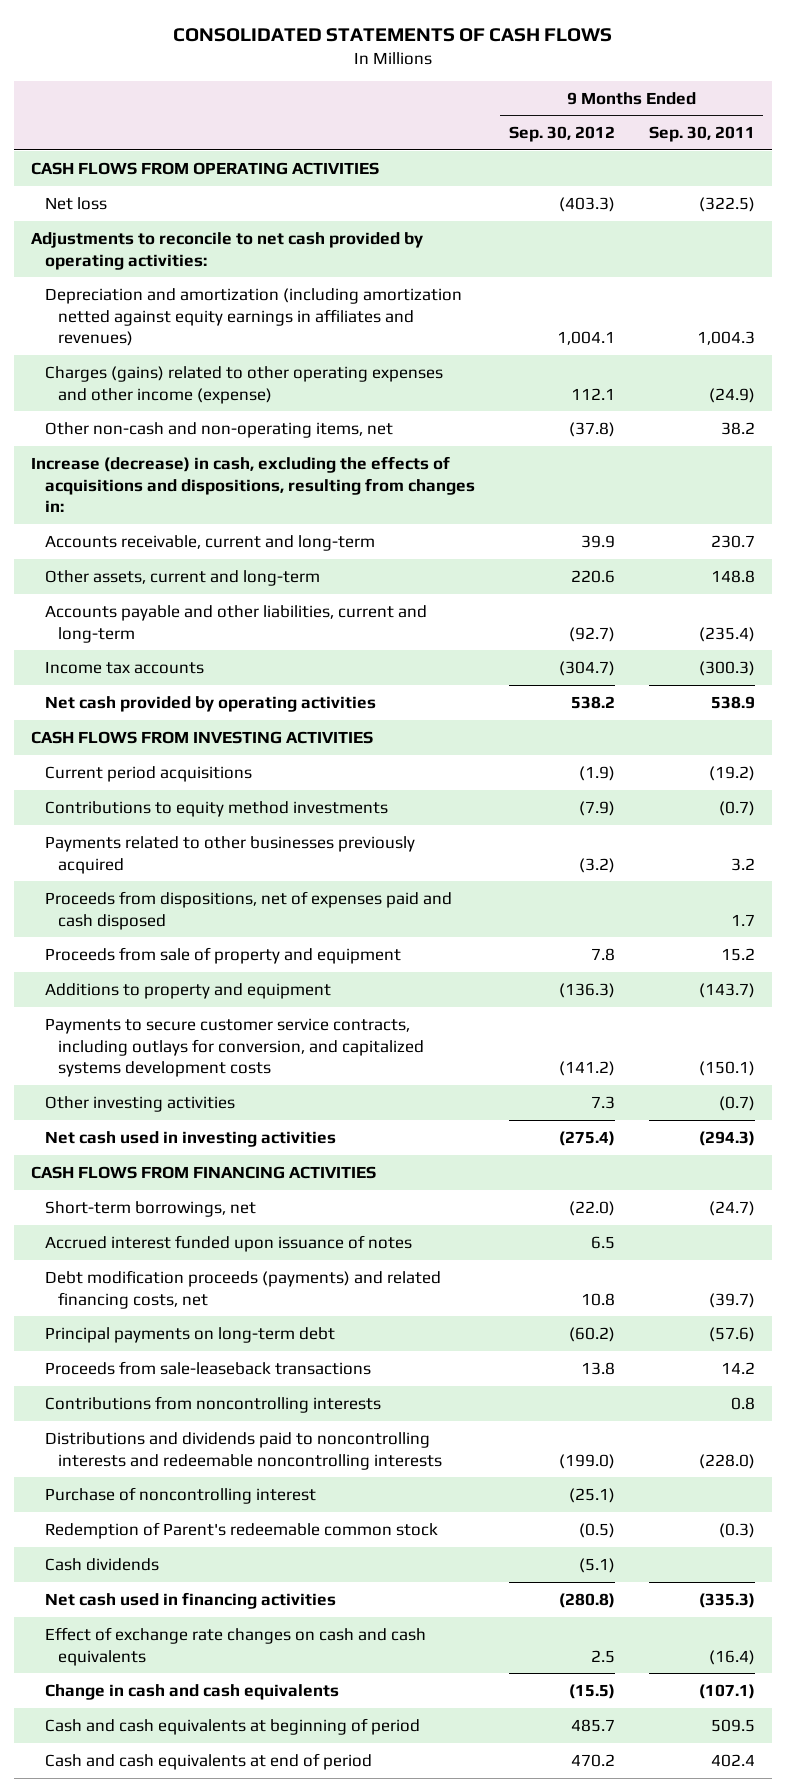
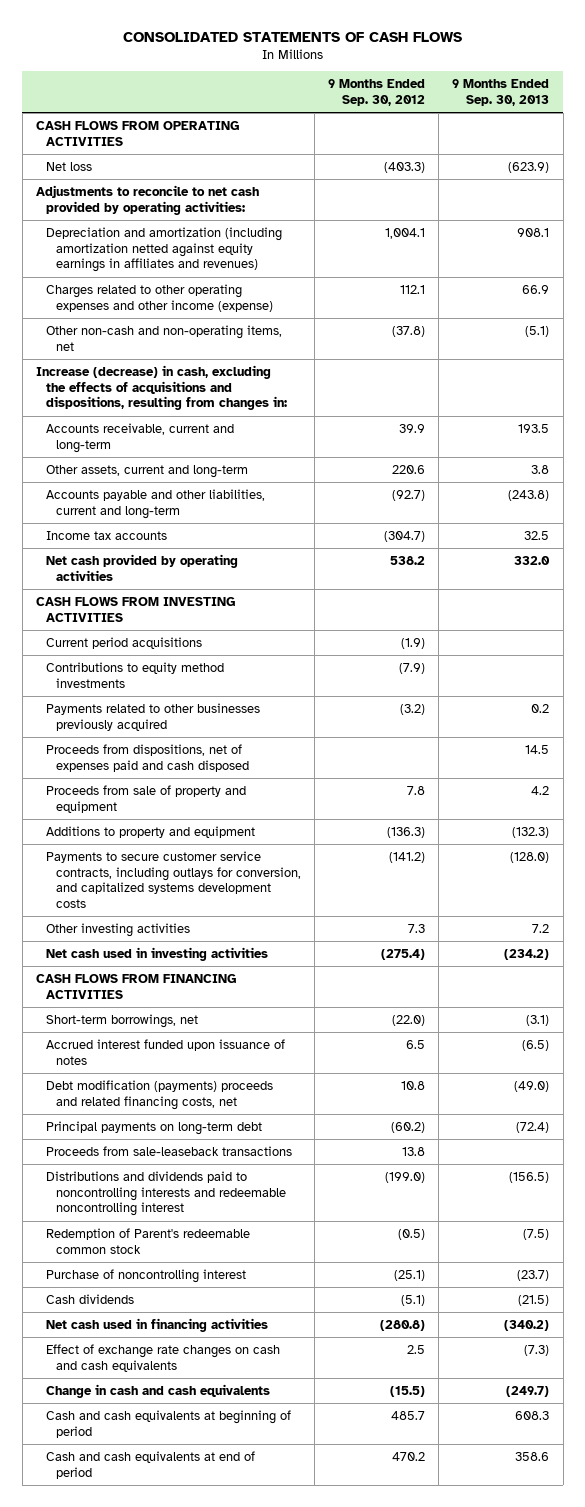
- | 9 Months Ended Sep. 30, 2012 | 9 Months Ended Sep. 30, 2011
+ | 9 Months Ended Sep. 30, 2012 | 9 Months Ended Sep. 30, 2013
- Charges (gains) related to other operating expenses and other income (expense) | 112.1 | (24.9)
+ Charges related to other operating expenses and other income (expense) | 112.1 | 66.9
- Debt modification proceeds (payments) and related financing costs, net | 10.8 | (39.7)
+ Debt modification (payments) proceeds and related financing costs, net | 10.8 | (49.0)
- Contributions from noncontrolling interests | | 0.8
- Distributions and dividends paid to noncontrolling interests and redeemable noncontrolling interests | (199.0) | (228.0)
+ Distributions and dividends paid to noncontrolling interests and redeemable noncontrolling interest | (199.0) | (156.5)
moved down: Purchase of noncontrolling interest | (25.1) | (23.7)

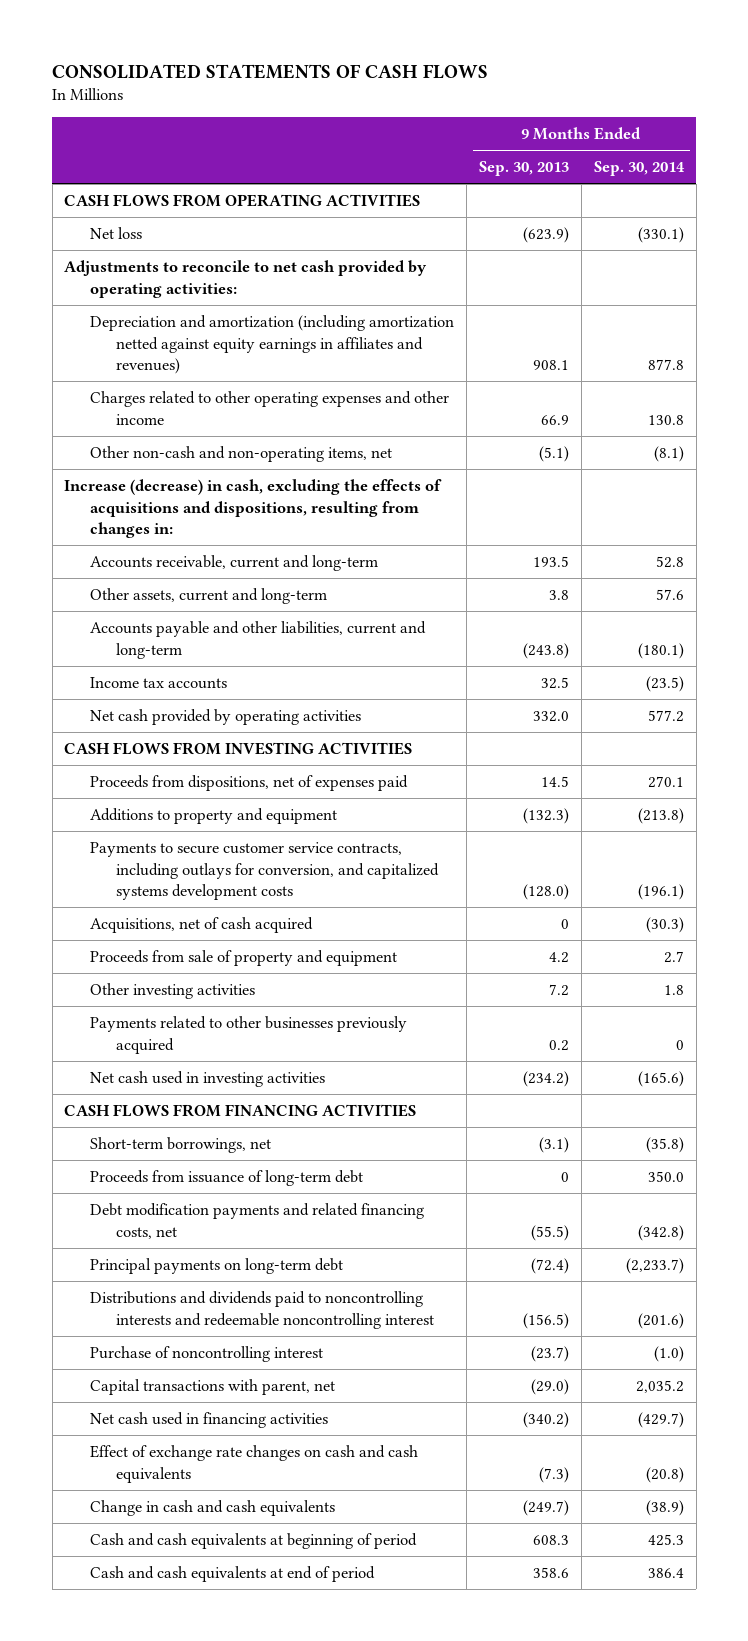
- | 9 Months Ended Sep. 30, 2012 | 9 Months Ended Sep. 30, 2013
+ | 9 Months Ended Sep. 30, 2013 | 9 Months Ended Sep. 30, 2014
- Charges related to other operating expenses and other income (expense) | 112.1 | 66.9
+ Charges related to other operating expenses and other income | 66.9 | 130.8
- Current period acquisitions | (1.9) |
- Contributions to equity method investments | (7.9) |
- Proceeds from dispositions, net of expenses paid and cash disposed | | 14.5
+ Proceeds from dispositions, net of expenses paid | 14.5 | 270.1
+ Acquisitions, net of cash acquired | 0 | (30.3)
moved down: Proceeds from sale of property and equipment | 4.2 | 2.7
moved down: Payments related to other businesses previously acquired | 0.2 | 0
- Accrued interest funded upon issuance of notes | 6.5 | (6.5)
- Debt modification (payments) proceeds and related financing costs, net | 10.8 | (49.0)
+ Proceeds from issuance of long-term debt | 0 | 350.0
+ Debt modification payments and related financing costs, net | (55.5) | (342.8)
- Proceeds from sale-leaseback transactions | 13.8 |
- Redemption of Parent's redeemable common stock | (0.5) | (7.5)
- Cash dividends | (5.1) | (21.5)
+ Capital transactions with parent, net | (29.0) | 2,035.2

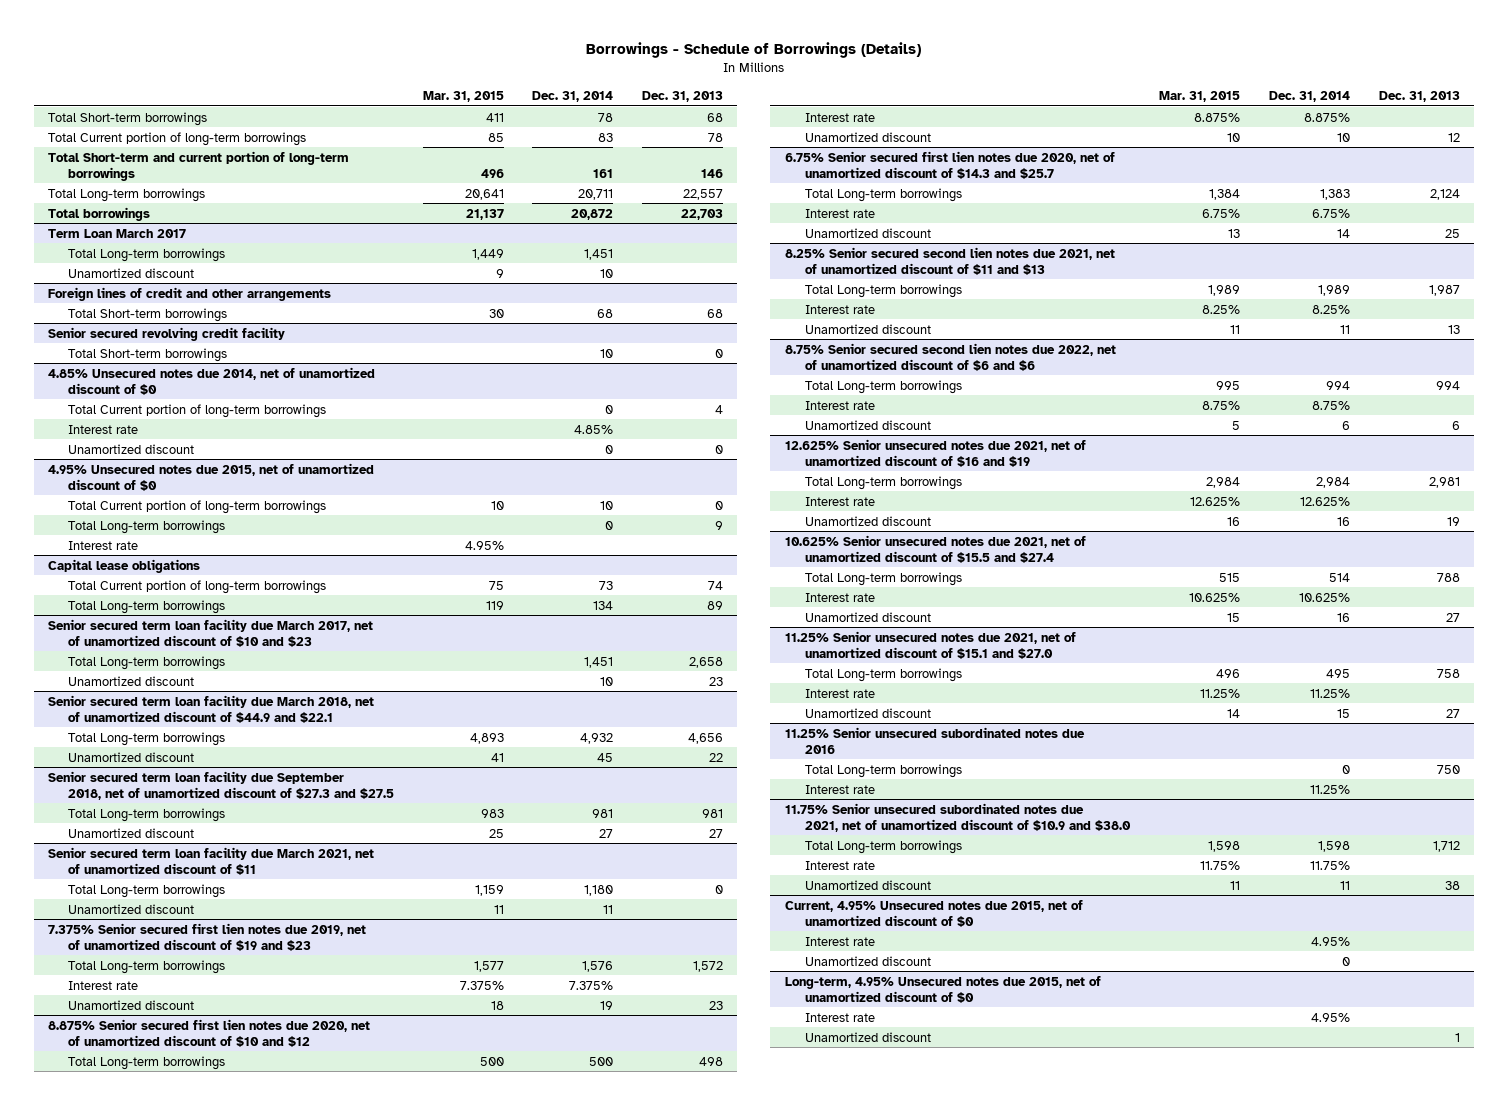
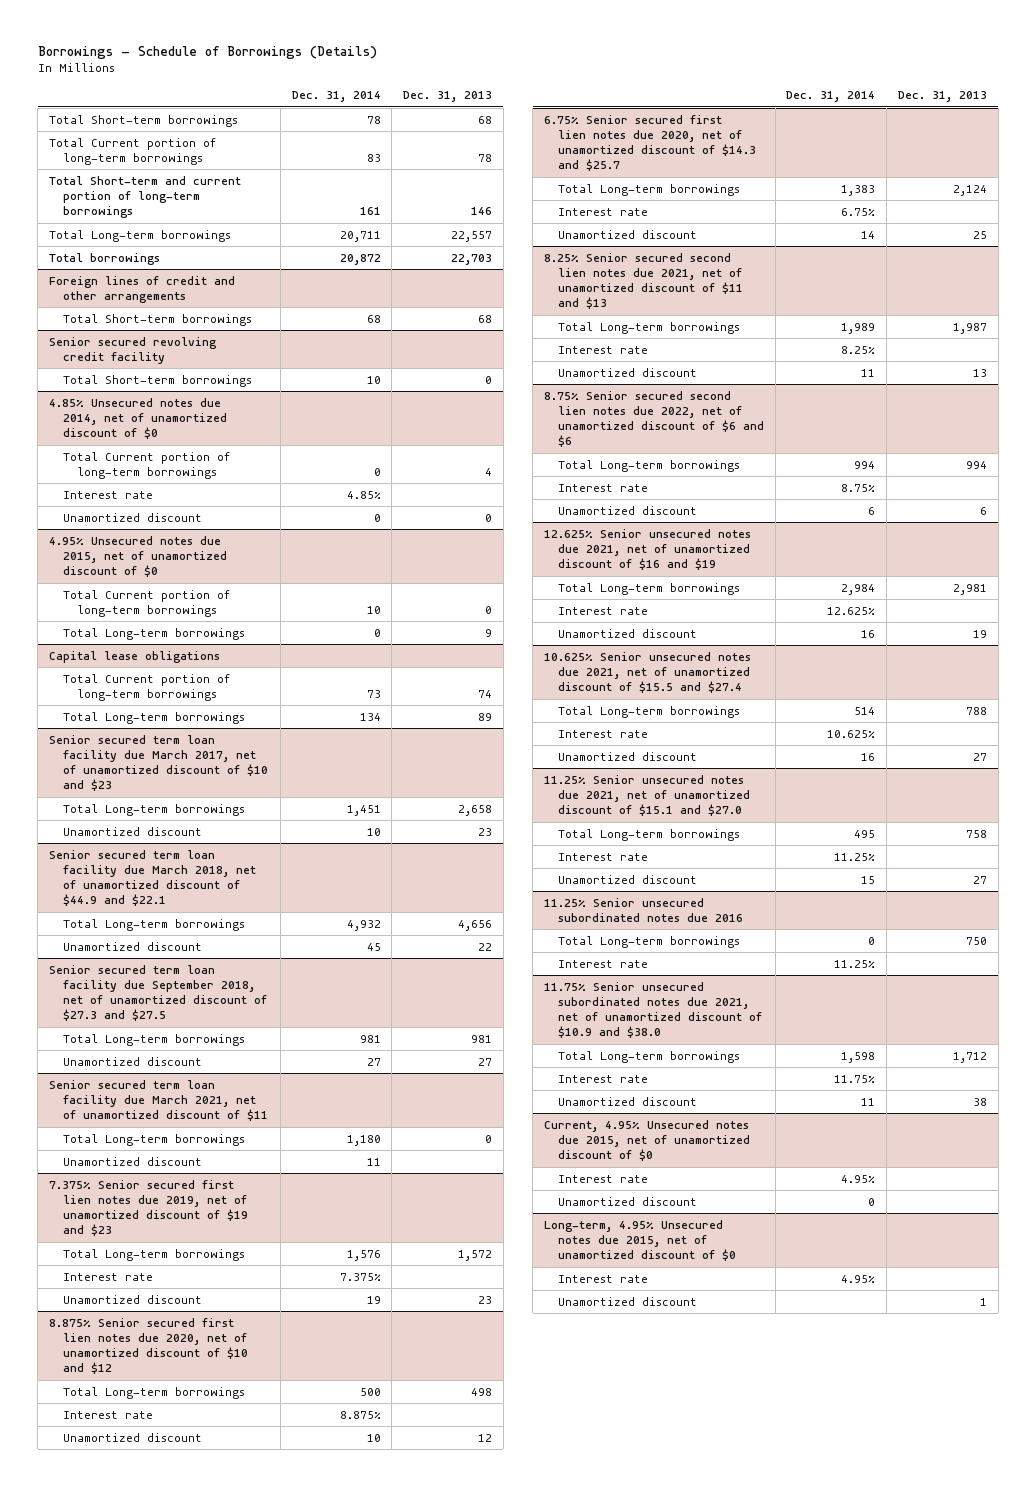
- | Mar. 31, 2015 | Dec. 31, 2014 | Dec. 31, 2013
+ | Dec. 31, 2014 | Dec. 31, 2013
- Term Loan March 2017
- Total Long-term borrowings | 1,449 | 1,451 |
- Unamortized discount | 9 | 10 |
@ 4.95% Unsecured notes due 2015, net of unamortized discount of $0
- Interest rate | 4.95% | |

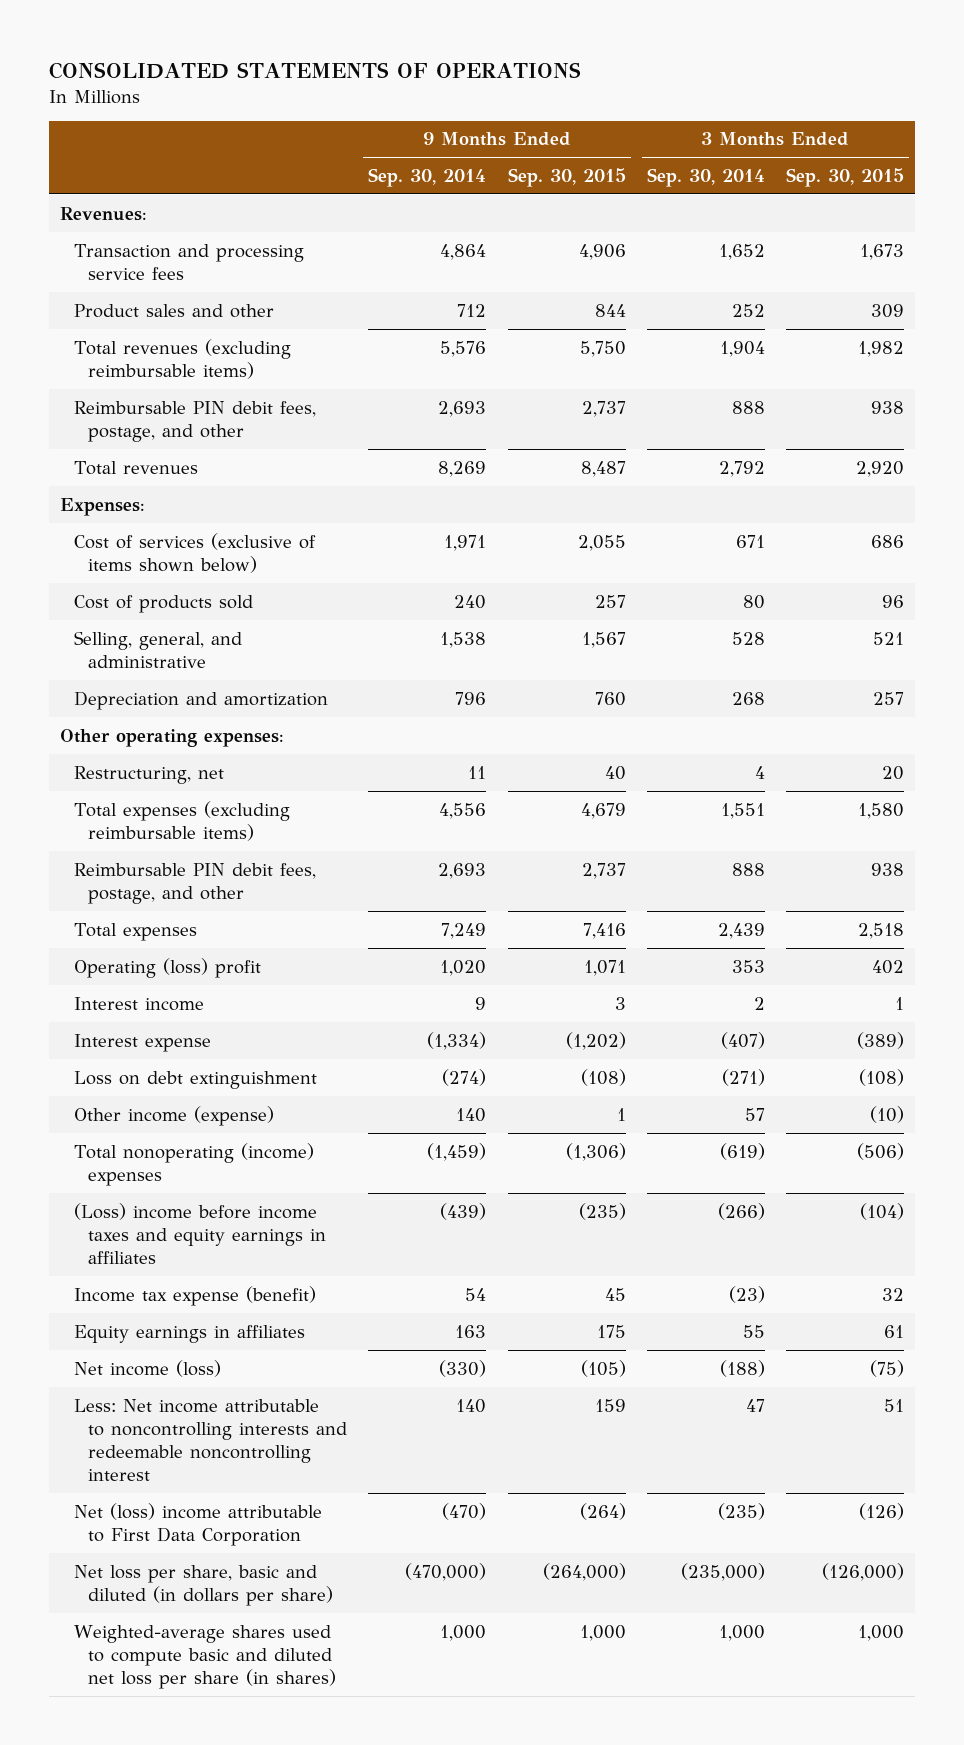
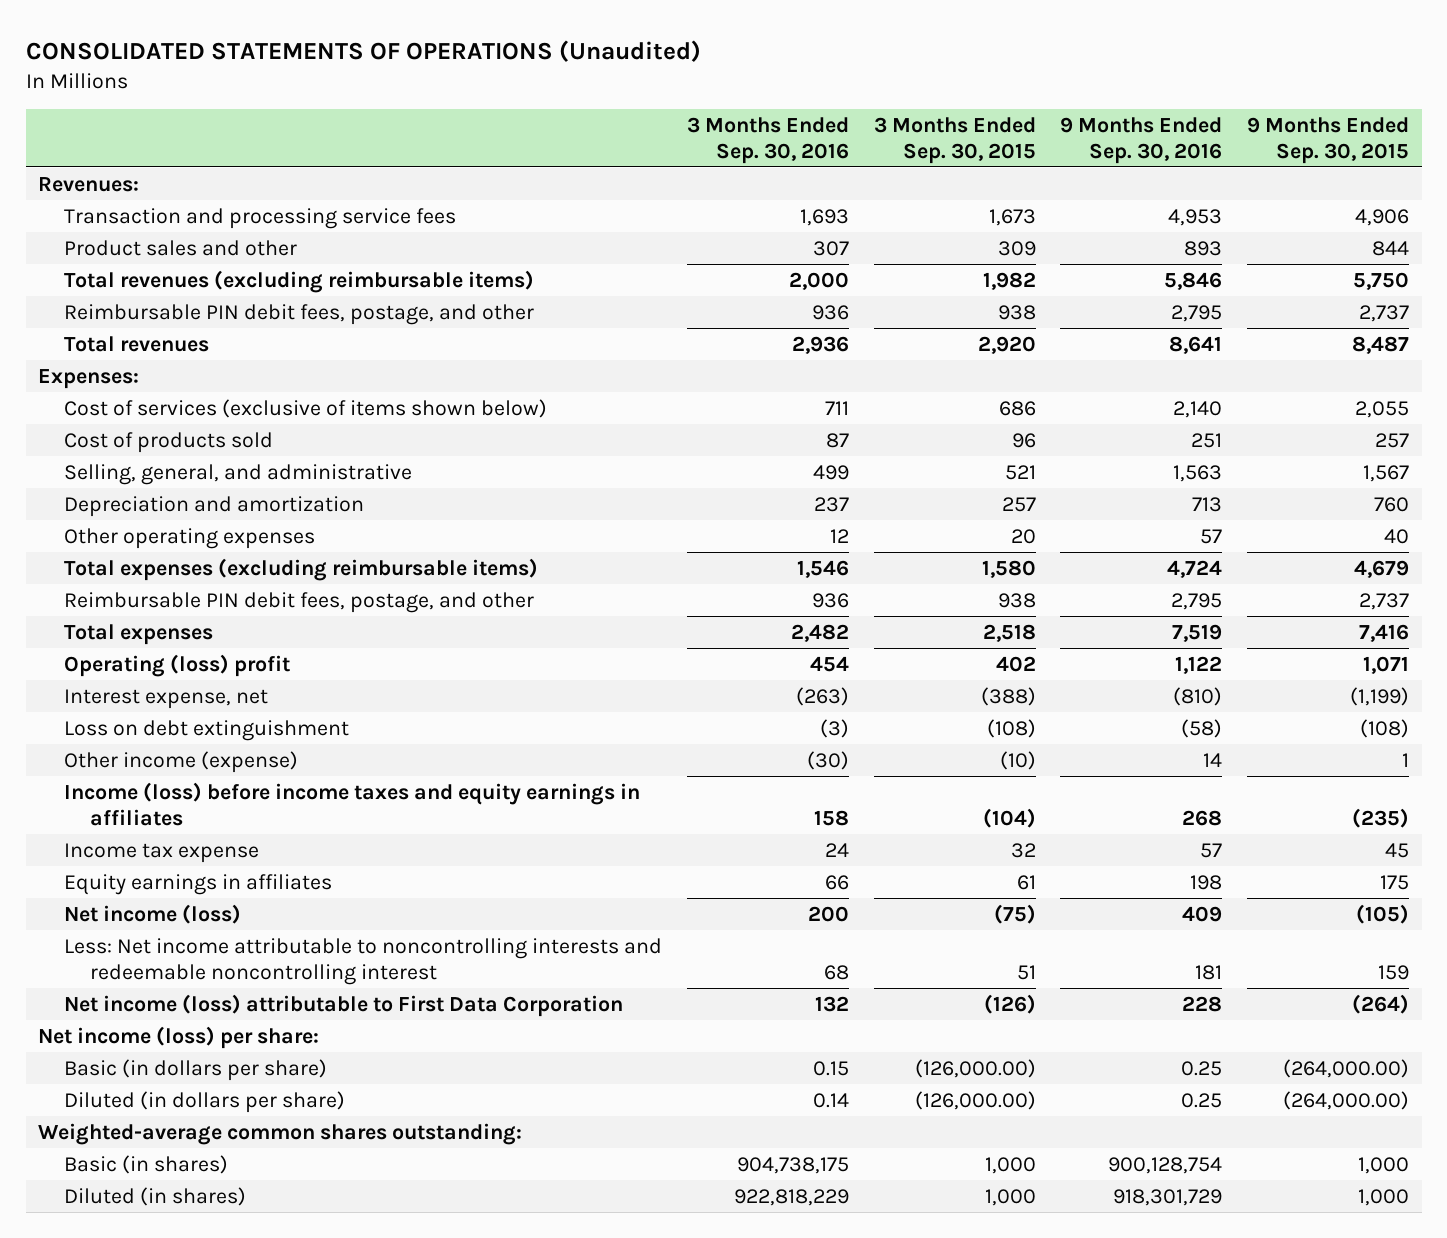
- CONSOLIDATED STATEMENTS OF OPERATIONS
+ CONSOLIDATED STATEMENTS OF OPERATIONS (Unaudited)
- | 9 Months Ended Sep. 30, 2014 | 9 Months Ended Sep. 30, 2015 | 3 Months Ended Sep. 30, 2014 | 3 Months Ended Sep. 30, 2015
+ | 3 Months Ended Sep. 30, 2016 | 3 Months Ended Sep. 30, 2015 | 9 Months Ended Sep. 30, 2016 | 9 Months Ended Sep. 30, 2015
- Other operating expenses:
- Restructuring, net | 11 | 40 | 4 | 20
+ Other operating expenses | 12 | 20 | 57 | 40
- Interest income | 9 | 3 | 2 | 1
- Interest expense | (1,334) | (1,202) | (407) | (389)
+ Interest expense, net | (263) | (388) | (810) | (1,199)
- Total nonoperating (income) expenses | (1,459) | (1,306) | (619) | (506)
- (Loss) income before income taxes and equity earnings in affiliates | (439) | (235) | (266) | (104)
- Income tax expense (benefit) | 54 | 45 | (23) | 32
+ Income (loss) before income taxes and equity earnings in affiliates | 158 | (104) | 268 | (235)
+ Income tax expense | 24 | 32 | 57 | 45
- Net (loss) income attributable to First Data Corporation | (470) | (264) | (235) | (126)
- Net loss per share, basic and diluted (in dollars per share) | (470,000) | (264,000) | (235,000) | (126,000)
- Weighted-average shares used to compute basic and diluted net loss per share (in shares) | 1,000 | 1,000 | 1,000 | 1,000
+ Net income (loss) attributable to First Data Corporation | 132 | (126) | 228 | (264)
+ Net income (loss) per share:
+ Basic (in dollars per share) | 0.15 | (126,000.00) | 0.25 | (264,000.00)
+ Diluted (in dollars per share) | 0.14 | (126,000.00) | 0.25 | (264,000.00)
+ Weighted-average common shares outstanding:
+ Basic (in shares) | 904,738,175 | 1,000 | 900,128,754 | 1,000
+ Diluted (in shares) | 922,818,229 | 1,000 | 918,301,729 | 1,000

